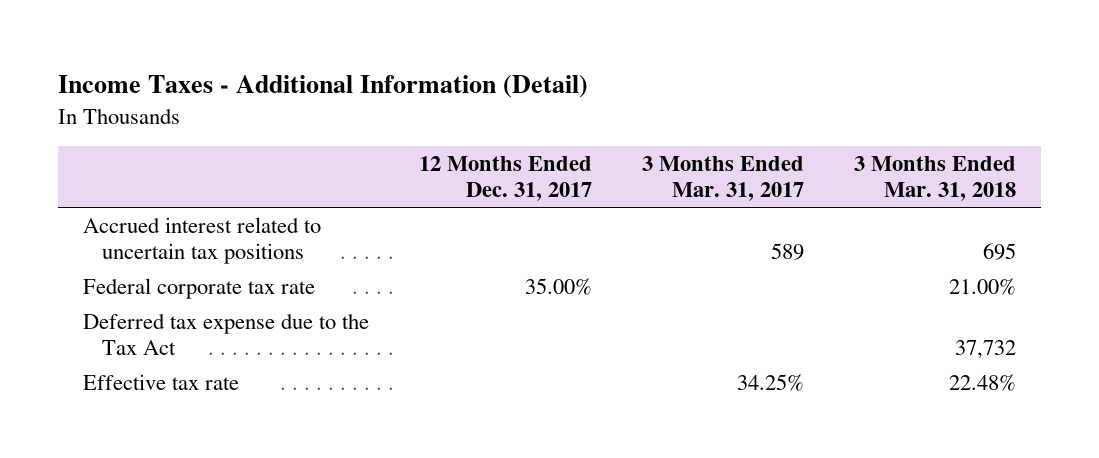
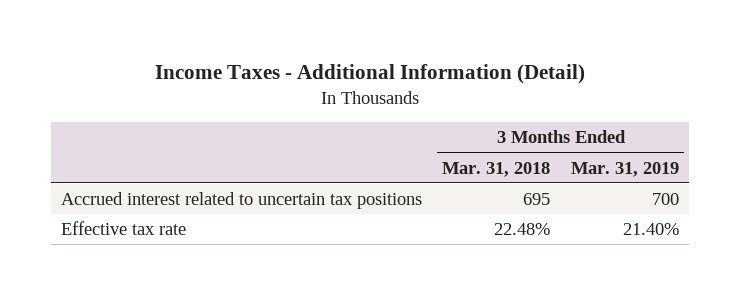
- | 12 Months Ended Dec. 31, 2017 | 3 Months Ended Mar. 31, 2017 | 3 Months Ended Mar. 31, 2018
+ | 3 Months Ended Mar. 31, 2018 | 3 Months Ended Mar. 31, 2019
- Federal corporate tax rate | 35.00% | | 21.00%
- Deferred tax expense due to the Tax Act | | | 37,732

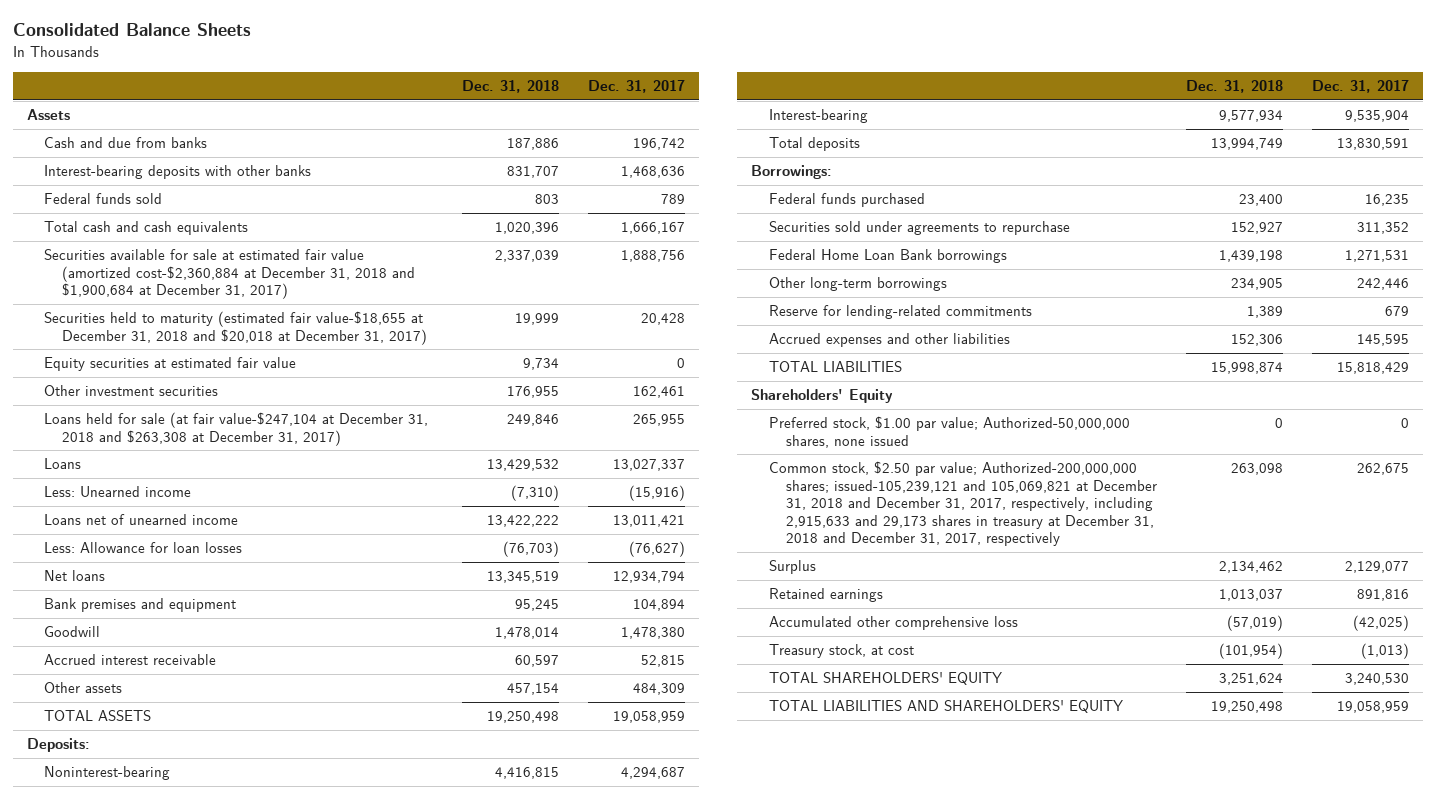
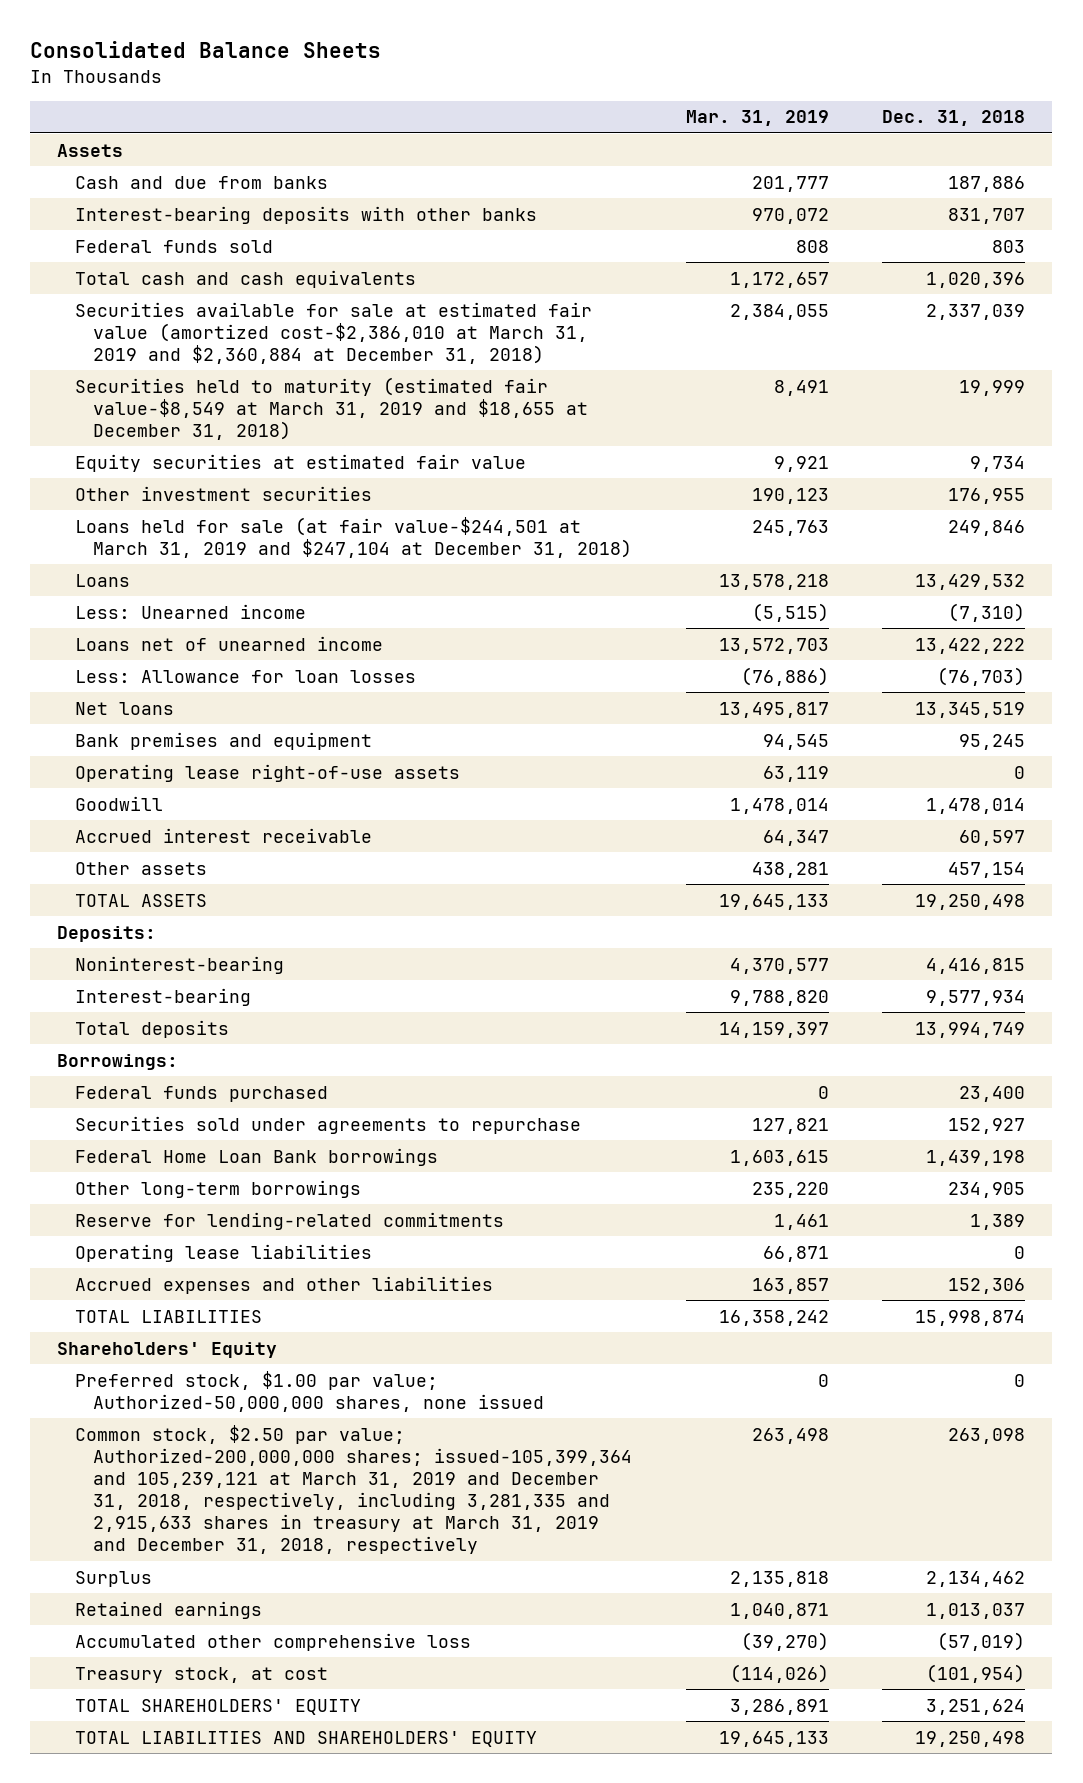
- | Dec. 31, 2018 | Dec. 31, 2017
+ | Mar. 31, 2019 | Dec. 31, 2018
- Securities available for sale at estimated fair value (amortized cost-$2,360,884 at December 31, 2018 and $1,900,684 at December 31, 2017) | 2,337,039 | 1,888,756
- Securities held to maturity (estimated fair value-$18,655 at December 31, 2018 and $20,018 at December 31, 2017) | 19,999 | 20,428
+ Securities available for sale at estimated fair value (amortized cost-$2,386,010 at March 31, 2019 and $2,360,884 at December 31, 2018) | 2,384,055 | 2,337,039
+ Securities held to maturity (estimated fair value-$8,549 at March 31, 2019 and $18,655 at December 31, 2018) | 8,491 | 19,999
- Loans held for sale (at fair value-$247,104 at December 31, 2018 and $263,308 at December 31, 2017) | 249,846 | 265,955
+ Loans held for sale (at fair value-$244,501 at March 31, 2019 and $247,104 at December 31, 2018) | 245,763 | 249,846
+ Operating lease right-of-use assets | 63,119 | 0
+ Operating lease liabilities | 66,871 | 0
- Common stock, $2.50 par value; Authorized-200,000,000 shares; issued-105,239,121 and 105,069,821 at December 31, 2018 and December 31, 2017, respectively, including 2,915,633 and 29,173 shares in treasury at December 31, 2018 and December 31, 2017, respectively | 263,098 | 262,675
+ Common stock, $2.50 par value; Authorized-200,000,000 shares; issued-105,399,364 and 105,239,121 at March 31, 2019 and December 31, 2018, respectively, including 3,281,335 and 2,915,633 shares in treasury at March 31, 2019 and December 31, 2018, respectively | 263,498 | 263,098

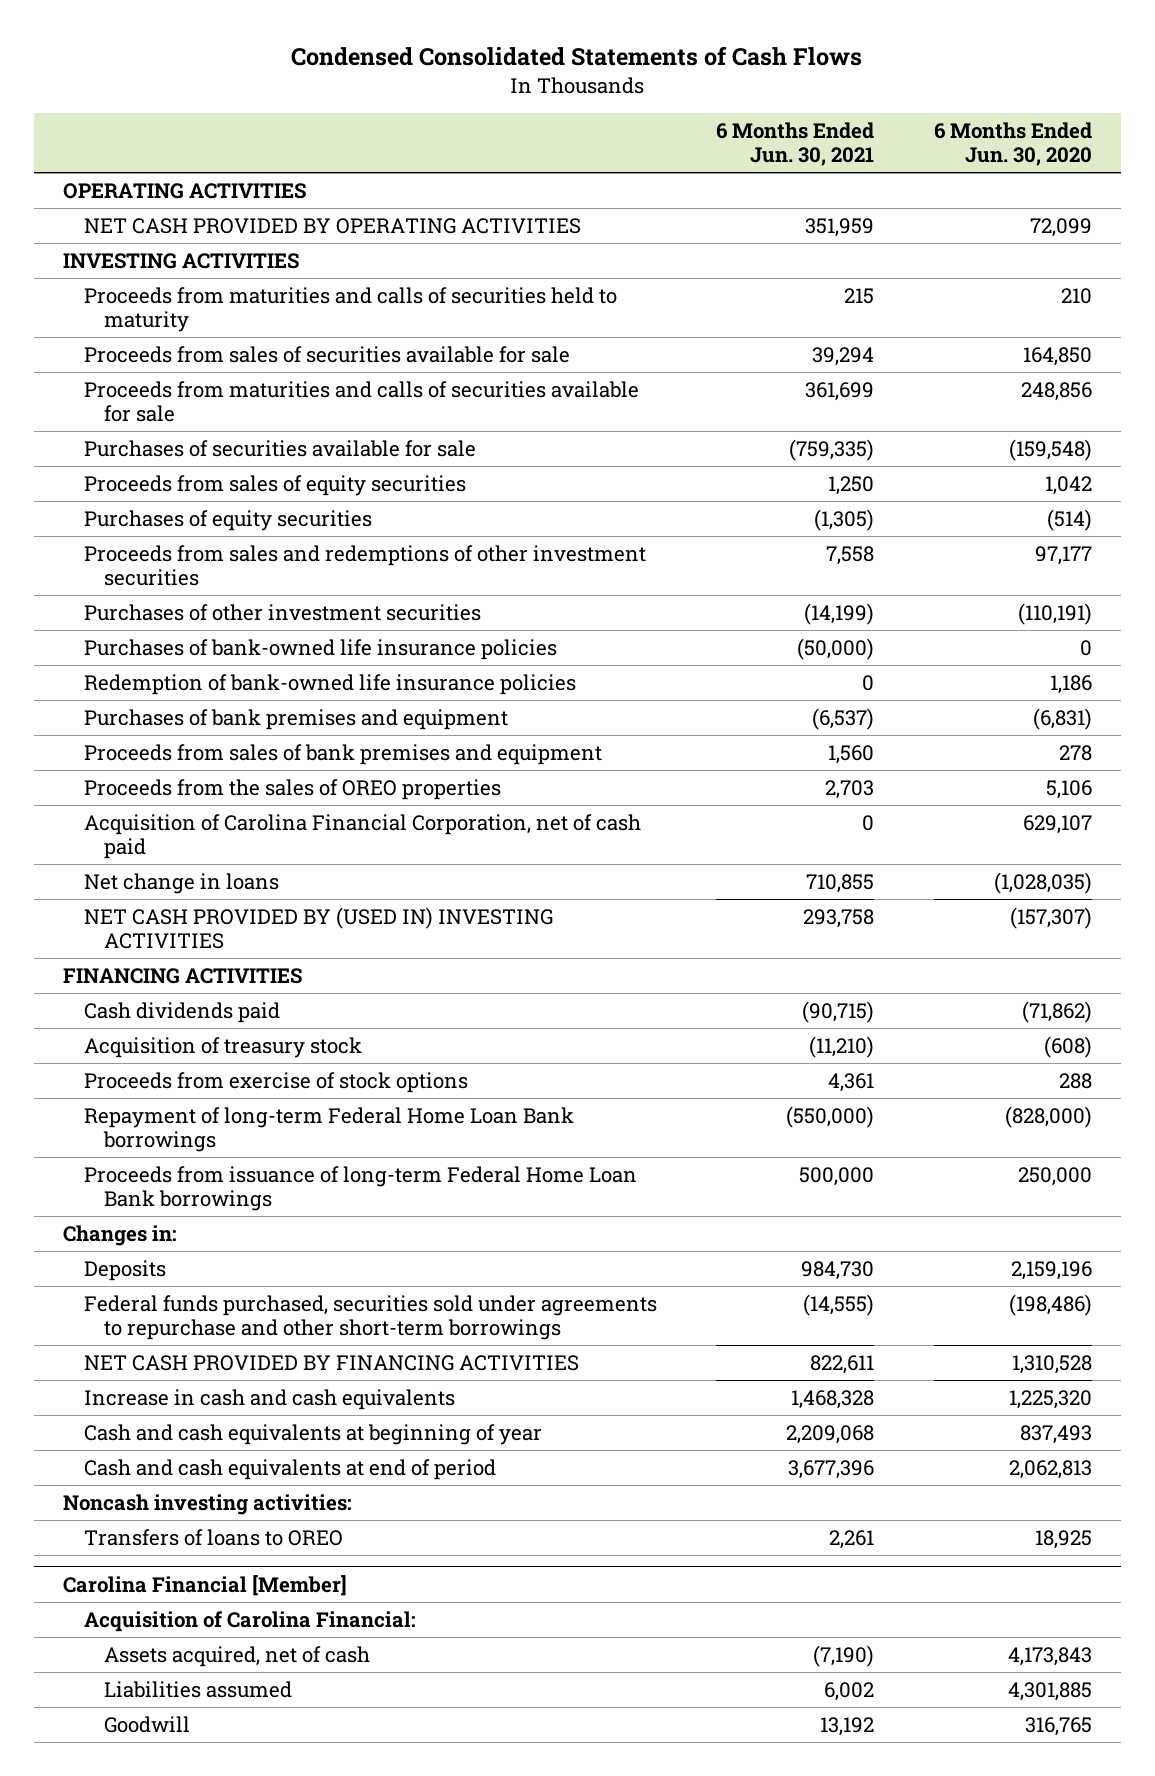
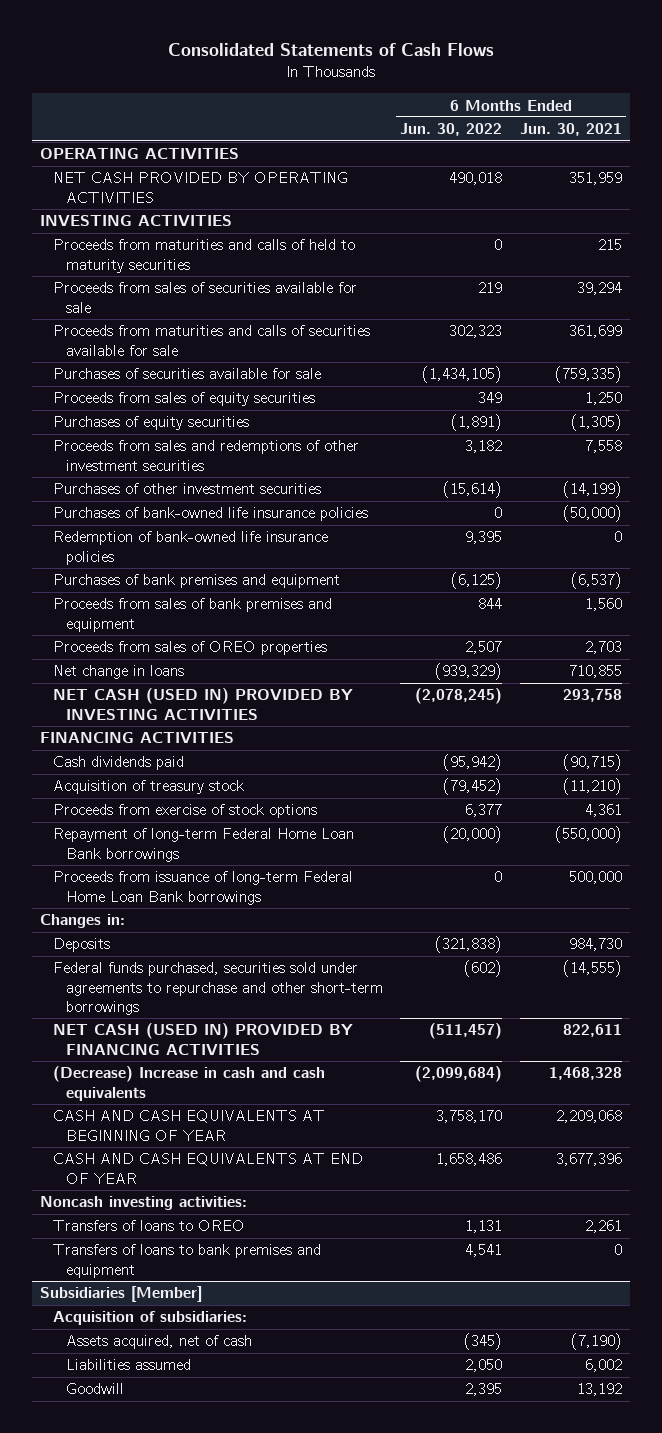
- Condensed Consolidated Statements of Cash Flows
+ Consolidated Statements of Cash Flows
- | 6 Months Ended Jun. 30, 2021 | 6 Months Ended Jun. 30, 2020
+ | 6 Months Ended Jun. 30, 2022 | 6 Months Ended Jun. 30, 2021
- Proceeds from maturities and calls of securities held to maturity | 215 | 210
+ Proceeds from maturities and calls of held to maturity securities | 0 | 215
- Proceeds from the sales of OREO properties | 2,703 | 5,106
- Acquisition of Carolina Financial Corporation, net of cash paid | 0 | 629,107
+ Proceeds from sales of OREO properties | 2,507 | 2,703
- NET CASH PROVIDED BY (USED IN) INVESTING ACTIVITIES | 293,758 | (157,307)
+ NET CASH (USED IN) PROVIDED BY INVESTING ACTIVITIES | (2,078,245) | 293,758
- NET CASH PROVIDED BY FINANCING ACTIVITIES | 822,611 | 1,310,528
- Increase in cash and cash equivalents | 1,468,328 | 1,225,320
- Cash and cash equivalents at beginning of year | 2,209,068 | 837,493
- Cash and cash equivalents at end of period | 3,677,396 | 2,062,813
+ NET CASH (USED IN) PROVIDED BY FINANCING ACTIVITIES | (511,457) | 822,611
+ (Decrease) Increase in cash and cash equivalents | (2,099,684) | 1,468,328
+ CASH AND CASH EQUIVALENTS AT BEGINNING OF YEAR | 3,758,170 | 2,209,068
+ CASH AND CASH EQUIVALENTS AT END OF YEAR | 1,658,486 | 3,677,396
- Carolina Financial [Member]
- Acquisition of Carolina Financial:
+ Transfers of loans to bank premises and equipment | 4,541 | 0
+ Subsidiaries [Member]
+ Acquisition of subsidiaries:

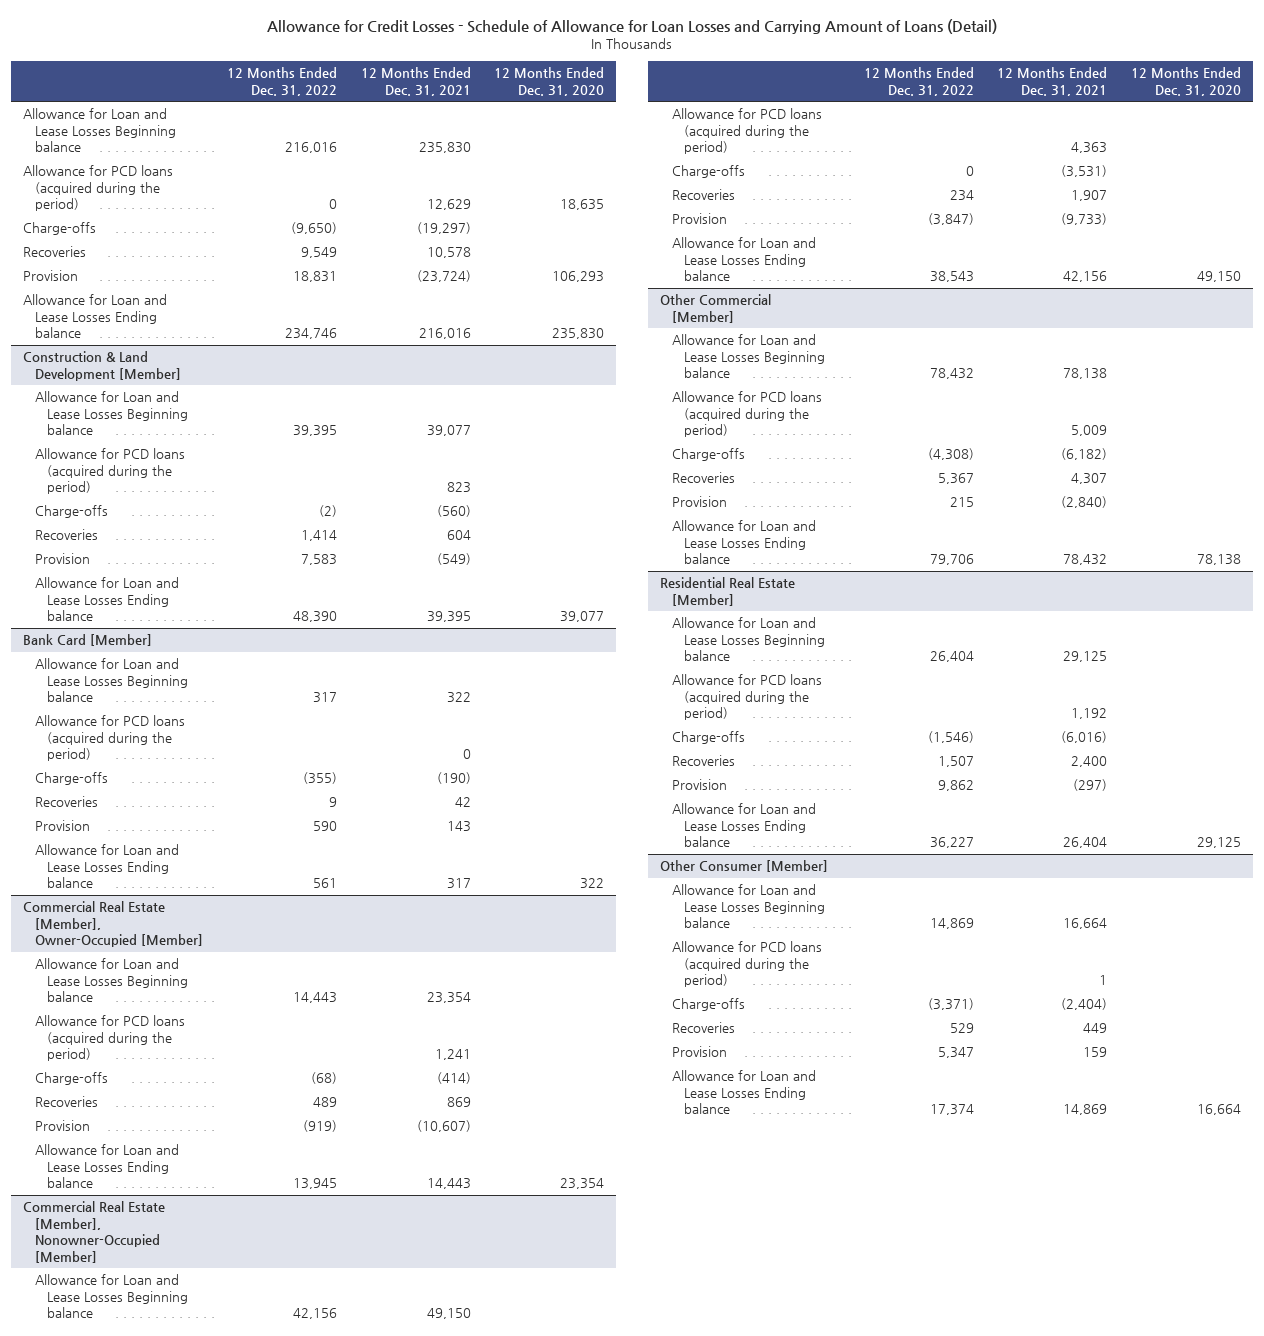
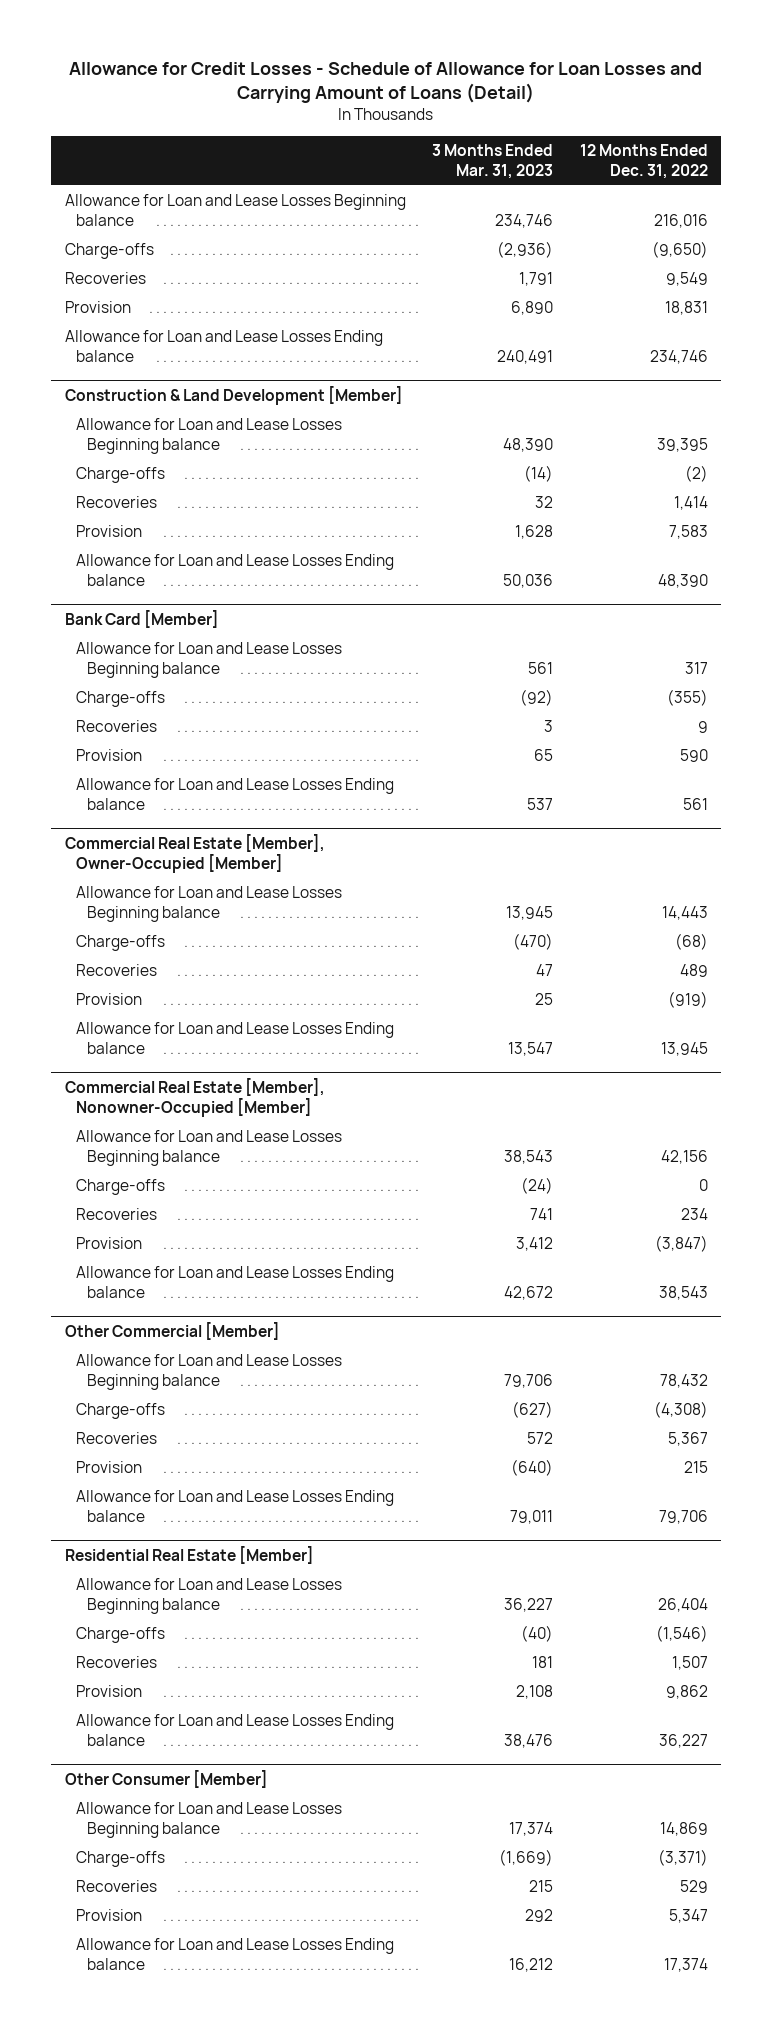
- | 12 Months Ended Dec. 31, 2022 | 12 Months Ended Dec. 31, 2021 | 12 Months Ended Dec. 31, 2020
+ | 3 Months Ended Mar. 31, 2023 | 12 Months Ended Dec. 31, 2022
- Allowance for PCD loans (acquired during the period) | 0 | 12,629 | 18,635
@ Construction & Land Development [Member]
- Allowance for PCD loans (acquired during the period) | | 823 |
@ Bank Card [Member]
- Allowance for PCD loans (acquired during the period) | | 0 |
@ Commercial Real Estate [Member], Owner-Occupied [Member]
- Allowance for PCD loans (acquired during the period) | | 1,241 |
@ Commercial Real Estate [Member], Nonowner-Occupied [Member]
- Allowance for PCD loans (acquired during the period) | | 4,363 |
@ Other Commercial [Member]
- Allowance for PCD loans (acquired during the period) | | 5,009 |
@ Residential Real Estate [Member]
- Allowance for PCD loans (acquired during the period) | | 1,192 |
@ Other Consumer [Member]
- Allowance for PCD loans (acquired during the period) | | 1 |

